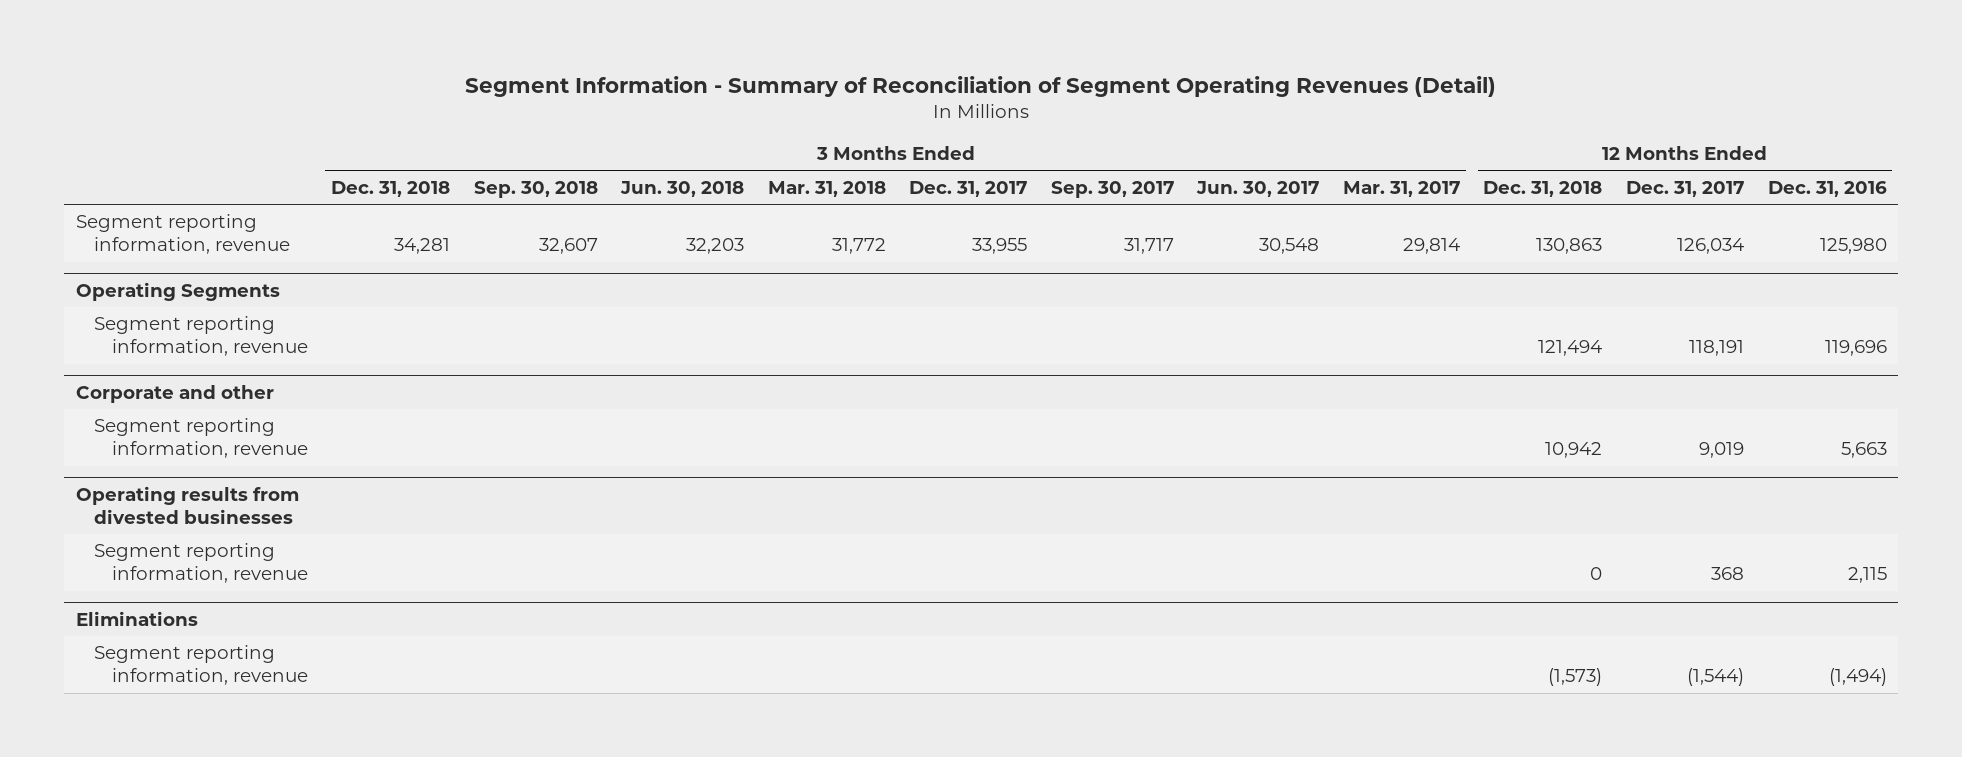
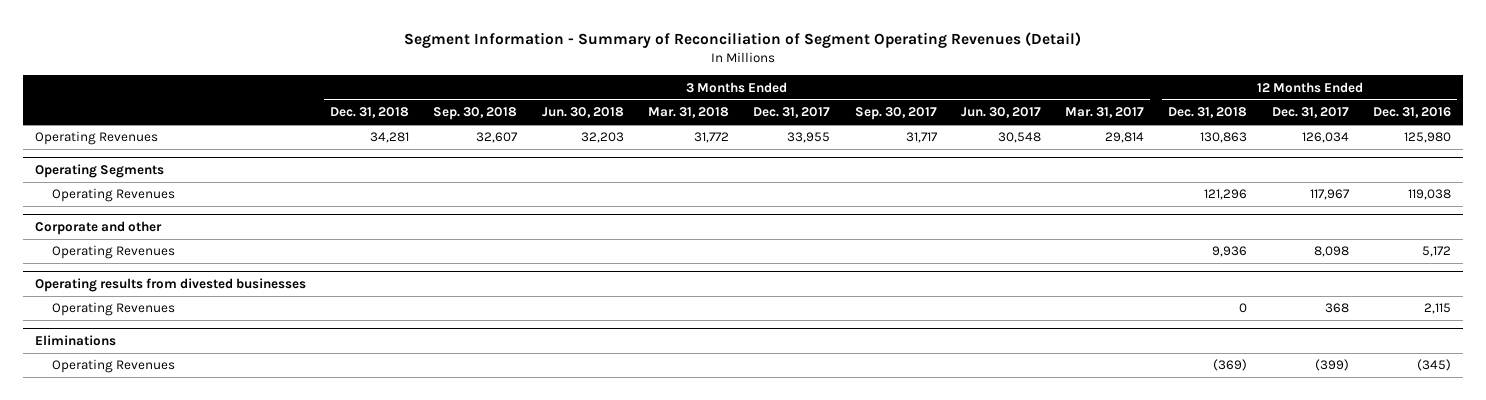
- Segment reporting information, revenue | 34,281 | 32,607 | 32,203 | 31,772 | 33,955 | 31,717 | 30,548 | 29,814 | 130,863 | 126,034 | 125,980
+ Operating Revenues | 34,281 | 32,607 | 32,203 | 31,772 | 33,955 | 31,717 | 30,548 | 29,814 | 130,863 | 126,034 | 125,980
@ Operating Segments
- Segment reporting information, revenue | | | | | | | | | 121,494 | 118,191 | 119,696
+ Operating Revenues | | | | | | | | | 121,296 | 117,967 | 119,038
@ Corporate and other
- Segment reporting information, revenue | | | | | | | | | 10,942 | 9,019 | 5,663
+ Operating Revenues | | | | | | | | | 9,936 | 8,098 | 5,172
@ Operating results from divested businesses
- Segment reporting information, revenue | | | | | | | | | 0 | 368 | 2,115
+ Operating Revenues | | | | | | | | | 0 | 368 | 2,115
@ Eliminations
- Segment reporting information, revenue | | | | | | | | | (1,573) | (1,544) | (1,494)
+ Operating Revenues | | | | | | | | | (369) | (399) | (345)

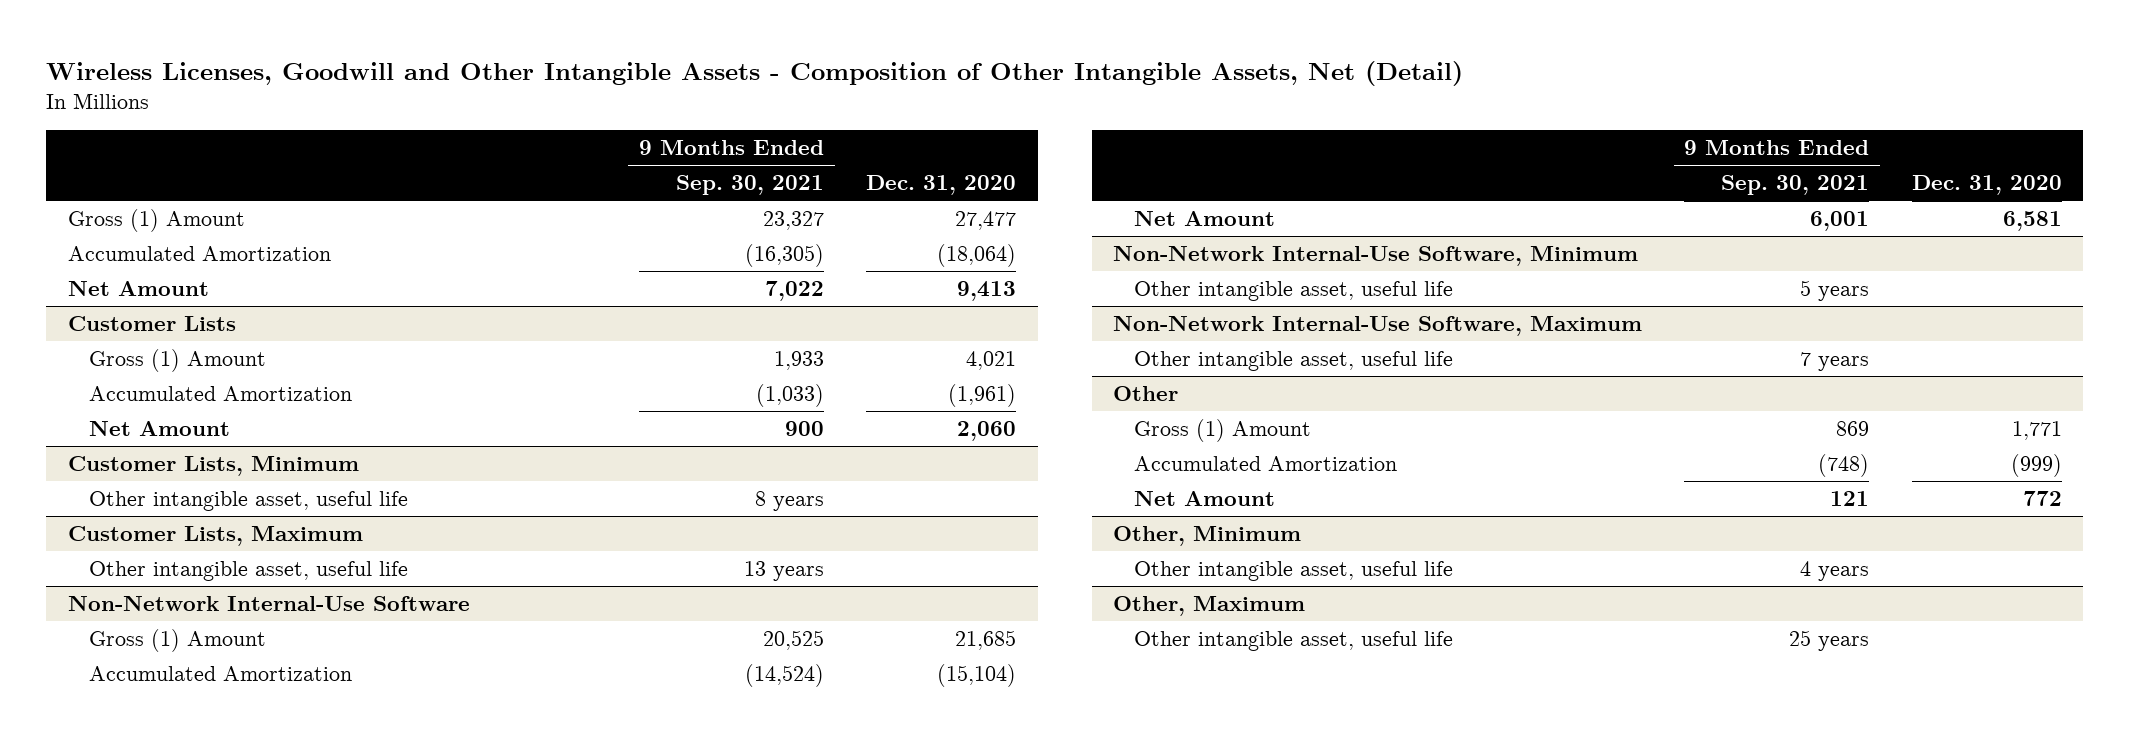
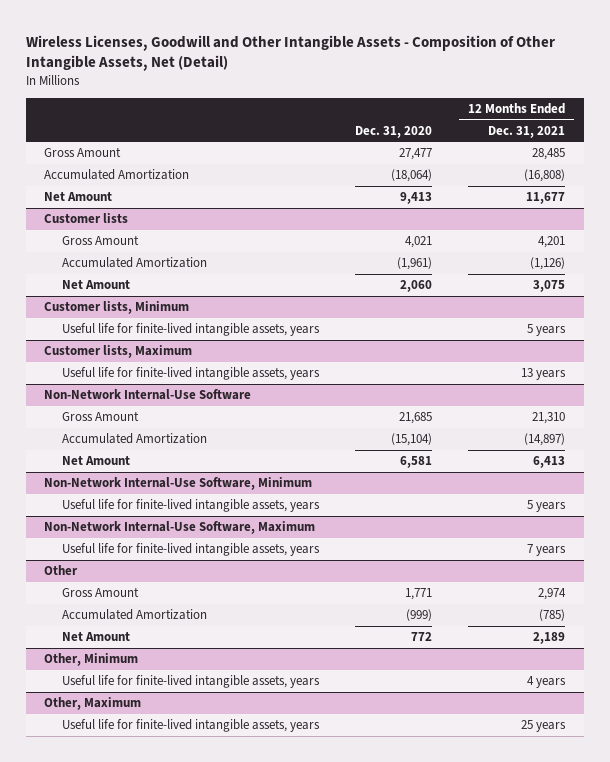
- | 9 Months Ended Sep. 30, 2021 | Dec. 31, 2020
+ | Dec. 31, 2020 | 12 Months Ended Dec. 31, 2021
- Gross (1) Amount | 23,327 | 27,477
+ Gross Amount | 27,477 | 28,485
- Customer Lists
- Gross (1) Amount | 1,933 | 4,021
+ Customer lists
+ Gross Amount | 4,021 | 4,201
- Customer Lists, Minimum
- Other intangible asset, useful life | 8 years |
- Customer Lists, Maximum
- Other intangible asset, useful life | 13 years |
+ Customer lists, Minimum
+ Useful life for finite-lived intangible assets, years | | 5 years
+ Customer lists, Maximum
+ Useful life for finite-lived intangible assets, years | | 13 years
@ Non-Network Internal-Use Software
- Gross (1) Amount | 20,525 | 21,685
+ Gross Amount | 21,685 | 21,310
@ Non-Network Internal-Use Software, Minimum
- Other intangible asset, useful life | 5 years |
+ Useful life for finite-lived intangible assets, years | | 5 years
@ Non-Network Internal-Use Software, Maximum
- Other intangible asset, useful life | 7 years |
+ Useful life for finite-lived intangible assets, years | | 7 years
@ Other
- Gross (1) Amount | 869 | 1,771
+ Gross Amount | 1,771 | 2,974
@ Other, Minimum
- Other intangible asset, useful life | 4 years |
+ Useful life for finite-lived intangible assets, years | | 4 years
@ Other, Maximum
- Other intangible asset, useful life | 25 years |
+ Useful life for finite-lived intangible assets, years | | 25 years

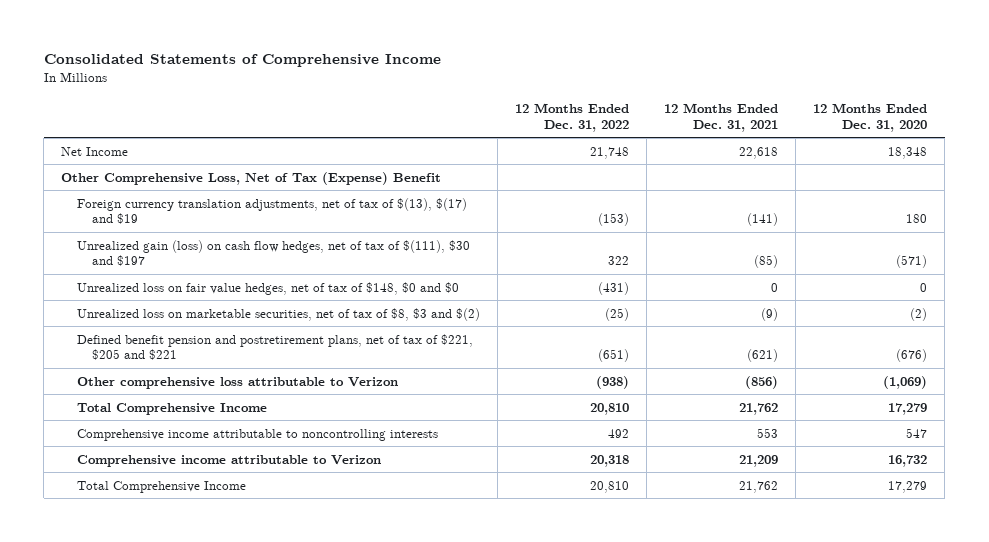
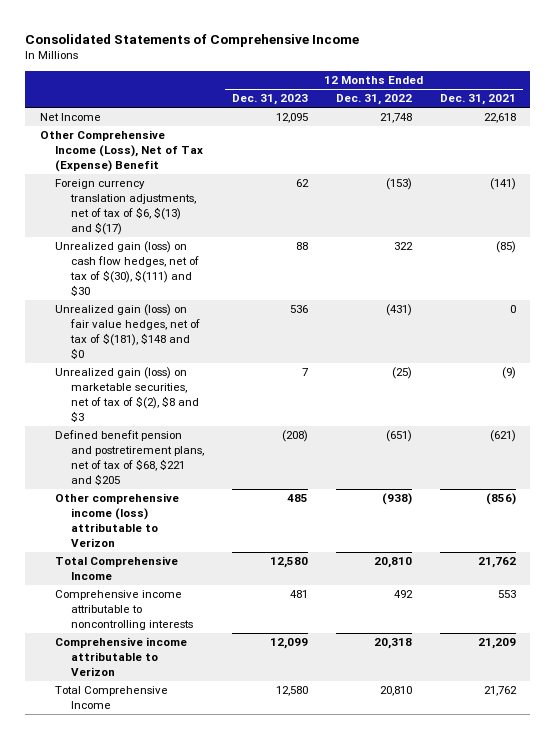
- | 12 Months Ended Dec. 31, 2022 | 12 Months Ended Dec. 31, 2021 | 12 Months Ended Dec. 31, 2020
+ | 12 Months Ended Dec. 31, 2023 | 12 Months Ended Dec. 31, 2022 | 12 Months Ended Dec. 31, 2021
- Other Comprehensive Loss, Net of Tax (Expense) Benefit
- Foreign currency translation adjustments, net of tax of $(13), $(17) and $19 | (153) | (141) | 180
- Unrealized gain (loss) on cash flow hedges, net of tax of $(111), $30 and $197 | 322 | (85) | (571)
- Unrealized loss on fair value hedges, net of tax of $148, $0 and $0 | (431) | 0 | 0
- Unrealized loss on marketable securities, net of tax of $8, $3 and $(2) | (25) | (9) | (2)
- Defined benefit pension and postretirement plans, net of tax of $221, $205 and $221 | (651) | (621) | (676)
- Other comprehensive loss attributable to Verizon | (938) | (856) | (1,069)
+ Other Comprehensive Income (Loss), Net of Tax (Expense) Benefit
+ Foreign currency translation adjustments, net of tax of $6, $(13) and $(17) | 62 | (153) | (141)
+ Unrealized gain (loss) on cash flow hedges, net of tax of $(30), $(111) and $30 | 88 | 322 | (85)
+ Unrealized gain (loss) on fair value hedges, net of tax of $(181), $148 and $0 | 536 | (431) | 0
+ Unrealized gain (loss) on marketable securities, net of tax of $(2), $8 and $3 | 7 | (25) | (9)
+ Defined benefit pension and postretirement plans, net of tax of $68, $221 and $205 | (208) | (651) | (621)
+ Other comprehensive income (loss) attributable to Verizon | 485 | (938) | (856)

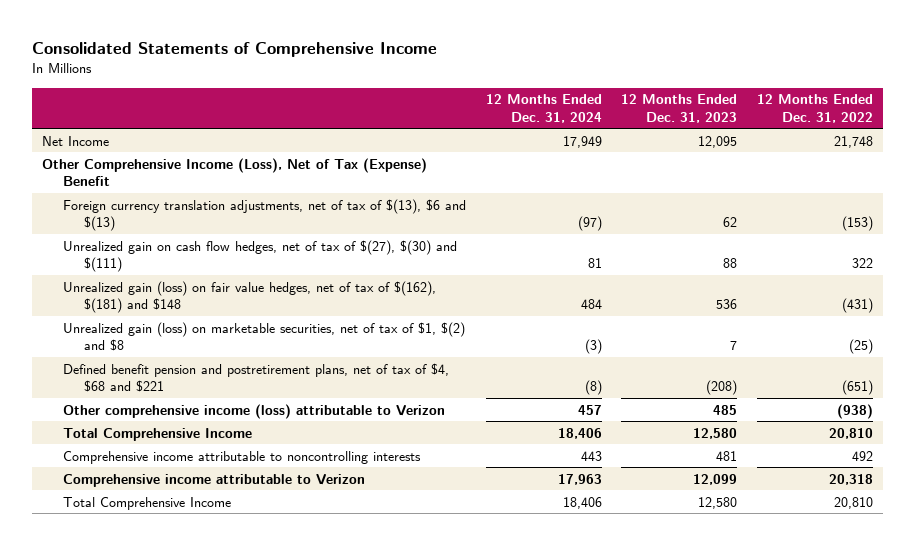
- | 12 Months Ended Dec. 31, 2023 | 12 Months Ended Dec. 31, 2022 | 12 Months Ended Dec. 31, 2021
+ | 12 Months Ended Dec. 31, 2024 | 12 Months Ended Dec. 31, 2023 | 12 Months Ended Dec. 31, 2022
- Foreign currency translation adjustments, net of tax of $6, $(13) and $(17) | 62 | (153) | (141)
- Unrealized gain (loss) on cash flow hedges, net of tax of $(30), $(111) and $30 | 88 | 322 | (85)
- Unrealized gain (loss) on fair value hedges, net of tax of $(181), $148 and $0 | 536 | (431) | 0
- Unrealized gain (loss) on marketable securities, net of tax of $(2), $8 and $3 | 7 | (25) | (9)
- Defined benefit pension and postretirement plans, net of tax of $68, $221 and $205 | (208) | (651) | (621)
+ Foreign currency translation adjustments, net of tax of $(13), $6 and $(13) | (97) | 62 | (153)
+ Unrealized gain on cash flow hedges, net of tax of $(27), $(30) and $(111) | 81 | 88 | 322
+ Unrealized gain (loss) on fair value hedges, net of tax of $(162), $(181) and $148 | 484 | 536 | (431)
+ Unrealized gain (loss) on marketable securities, net of tax of $1, $(2) and $8 | (3) | 7 | (25)
+ Defined benefit pension and postretirement plans, net of tax of $4, $68 and $221 | (8) | (208) | (651)

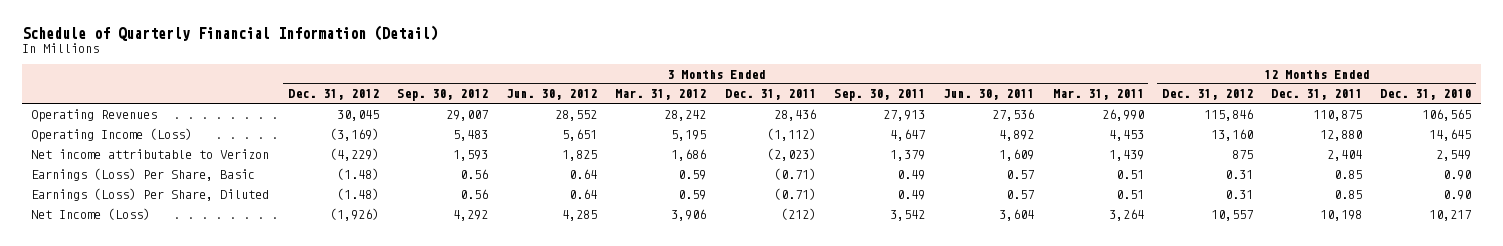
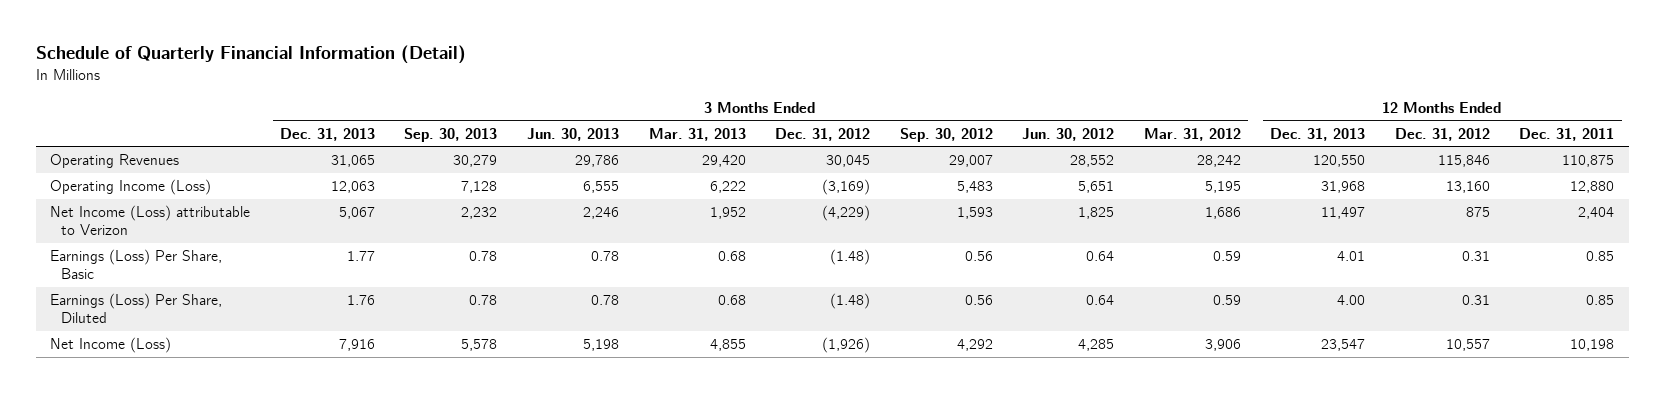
- | 3 Months Ended Dec. 31, 2012 | 3 Months Ended Sep. 30, 2012 | 3 Months Ended Jun. 30, 2012 | 3 Months Ended Mar. 31, 2012 | 3 Months Ended Dec. 31, 2011 | 3 Months Ended Sep. 30, 2011 | 3 Months Ended Jun. 30, 2011 | 3 Months Ended Mar. 31, 2011 | 12 Months Ended Dec. 31, 2012 | 12 Months Ended Dec. 31, 2011 | 12 Months Ended Dec. 31, 2010
+ | 3 Months Ended Dec. 31, 2013 | 3 Months Ended Sep. 30, 2013 | 3 Months Ended Jun. 30, 2013 | 3 Months Ended Mar. 31, 2013 | 3 Months Ended Dec. 31, 2012 | 3 Months Ended Sep. 30, 2012 | 3 Months Ended Jun. 30, 2012 | 3 Months Ended Mar. 31, 2012 | 12 Months Ended Dec. 31, 2013 | 12 Months Ended Dec. 31, 2012 | 12 Months Ended Dec. 31, 2011
- Net income attributable to Verizon | (4,229) | 1,593 | 1,825 | 1,686 | (2,023) | 1,379 | 1,609 | 1,439 | 875 | 2,404 | 2,549
+ Net Income (Loss) attributable to Verizon | 5,067 | 2,232 | 2,246 | 1,952 | (4,229) | 1,593 | 1,825 | 1,686 | 11,497 | 875 | 2,404

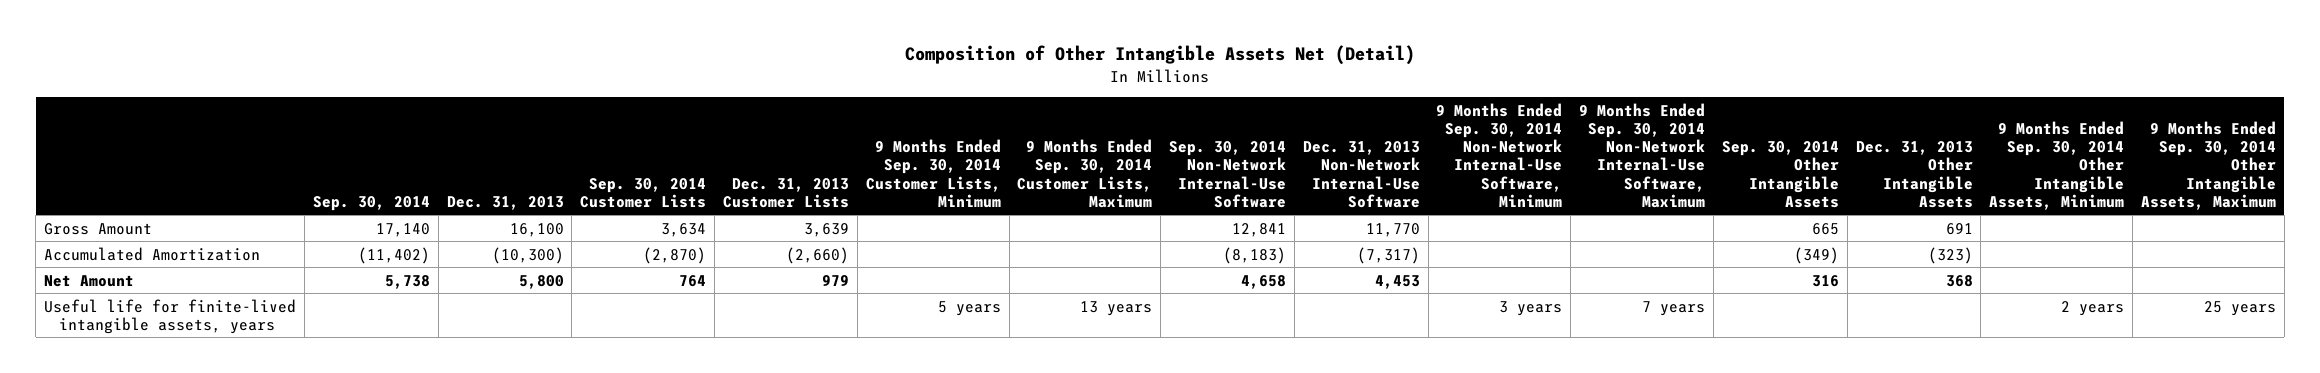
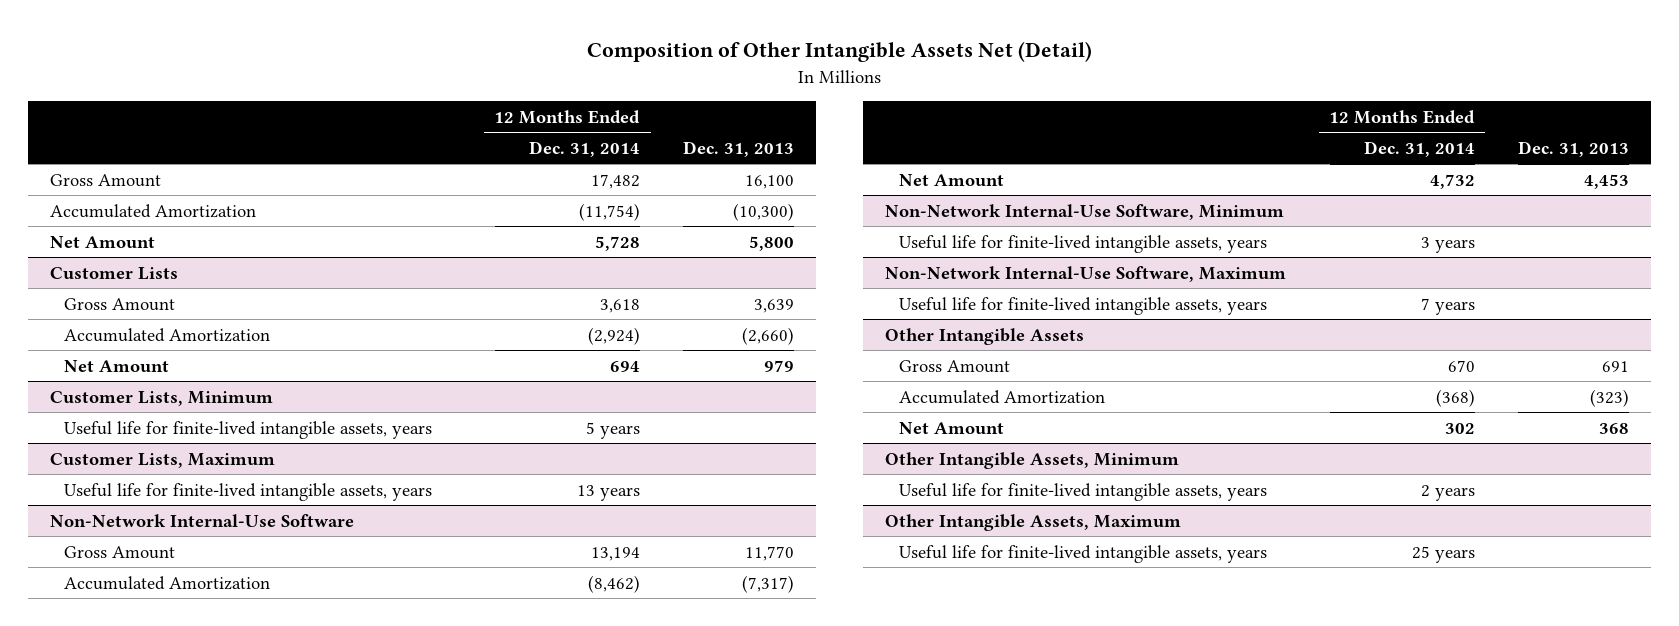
- | Sep. 30, 2014 | Dec. 31, 2013 | Sep. 30, 2014 Customer Lists | Dec. 31, 2013 Customer Lists | 9 Months Ended Sep. 30, 2014 Customer Lists, Minimum | 9 Months Ended Sep. 30, 2014 Customer Lists, Maximum | Sep. 30, 2014 Non-Network Internal-Use Software | Dec. 31, 2013 Non-Network Internal-Use Software | 9 Months Ended Sep. 30, 2014 Non-Network Internal-Use Software, Minimum | 9 Months Ended Sep. 30, 2014 Non-Network Internal-Use Software, Maximum | Sep. 30, 2014 Other Intangible Assets | Dec. 31, 2013 Other Intangible Assets | 9 Months Ended Sep. 30, 2014 Other Intangible Assets, Minimum | 9 Months Ended Sep. 30, 2014 Other Intangible Assets, Maximum
+ | 12 Months Ended Dec. 31, 2014 | Dec. 31, 2013
+ Customer Lists
+ Gross Amount | 3,618 | 3,639
+ Accumulated Amortization | (2,924) | (2,660)
+ Net Amount | 694 | 979
+ Customer Lists, Minimum
+ Customer Lists, Maximum
+ Useful life for finite-lived intangible assets, years | 13 years |
+ Non-Network Internal-Use Software
+ Gross Amount | 13,194 | 11,770
+ Accumulated Amortization | (8,462) | (7,317)
+ Net Amount | 4,732 | 4,453
+ Non-Network Internal-Use Software, Minimum
+ Useful life for finite-lived intangible assets, years | 3 years |
+ Non-Network Internal-Use Software, Maximum
+ Useful life for finite-lived intangible assets, years | 7 years |
+ Other Intangible Assets
+ Gross Amount | 670 | 691
+ Accumulated Amortization | (368) | (323)
+ Net Amount | 302 | 368
+ Other Intangible Assets, Minimum
+ Useful life for finite-lived intangible assets, years | 2 years |
+ Other Intangible Assets, Maximum
+ Useful life for finite-lived intangible assets, years | 25 years |

